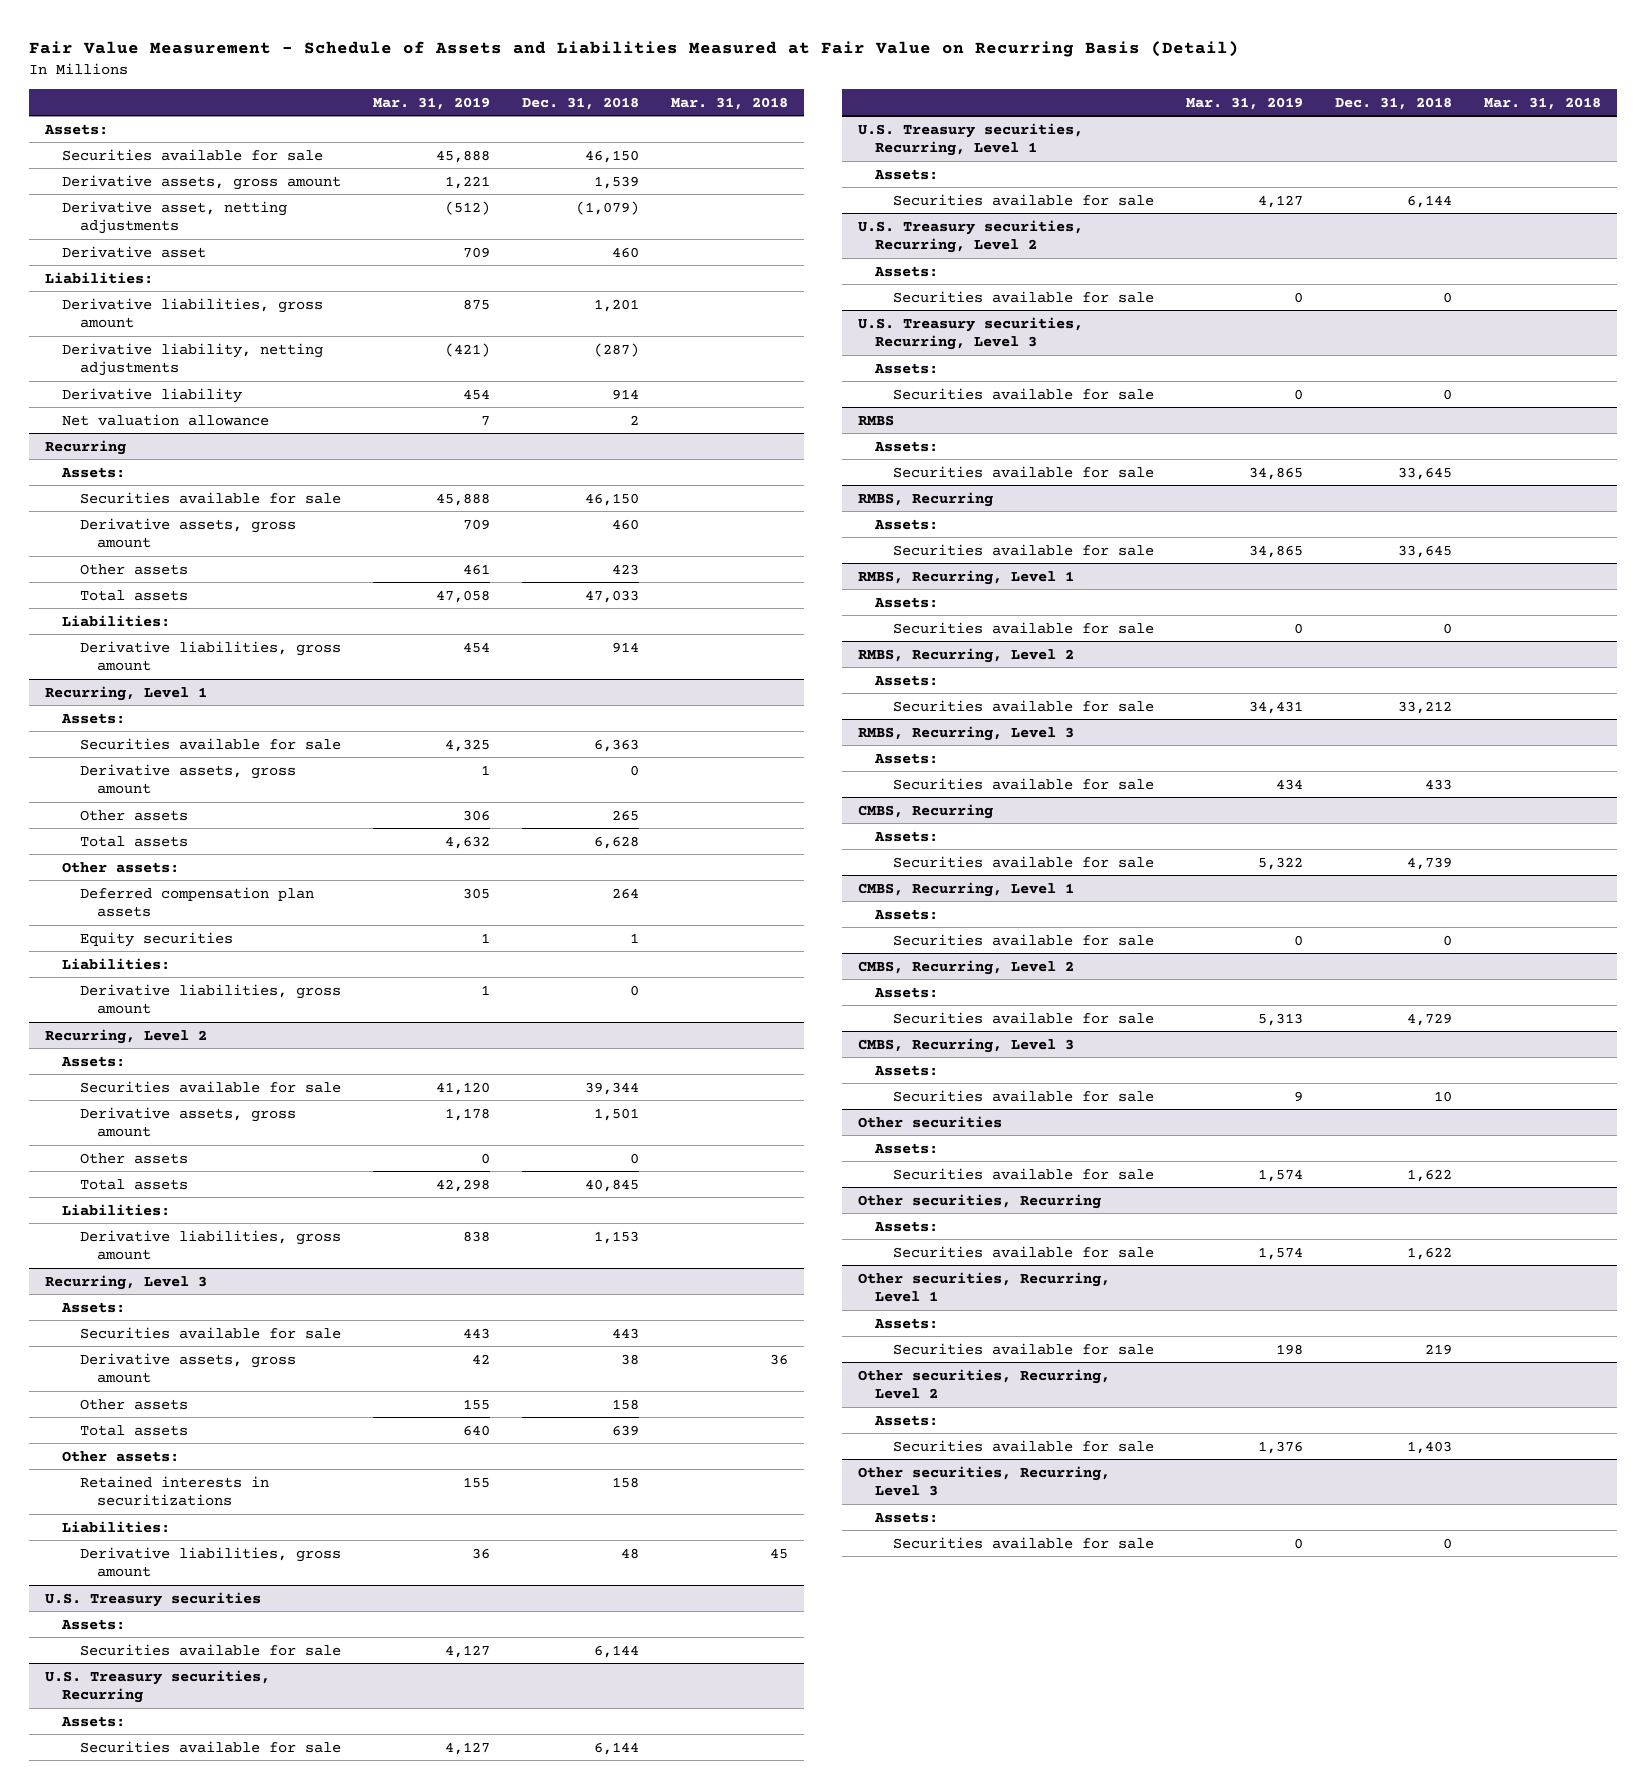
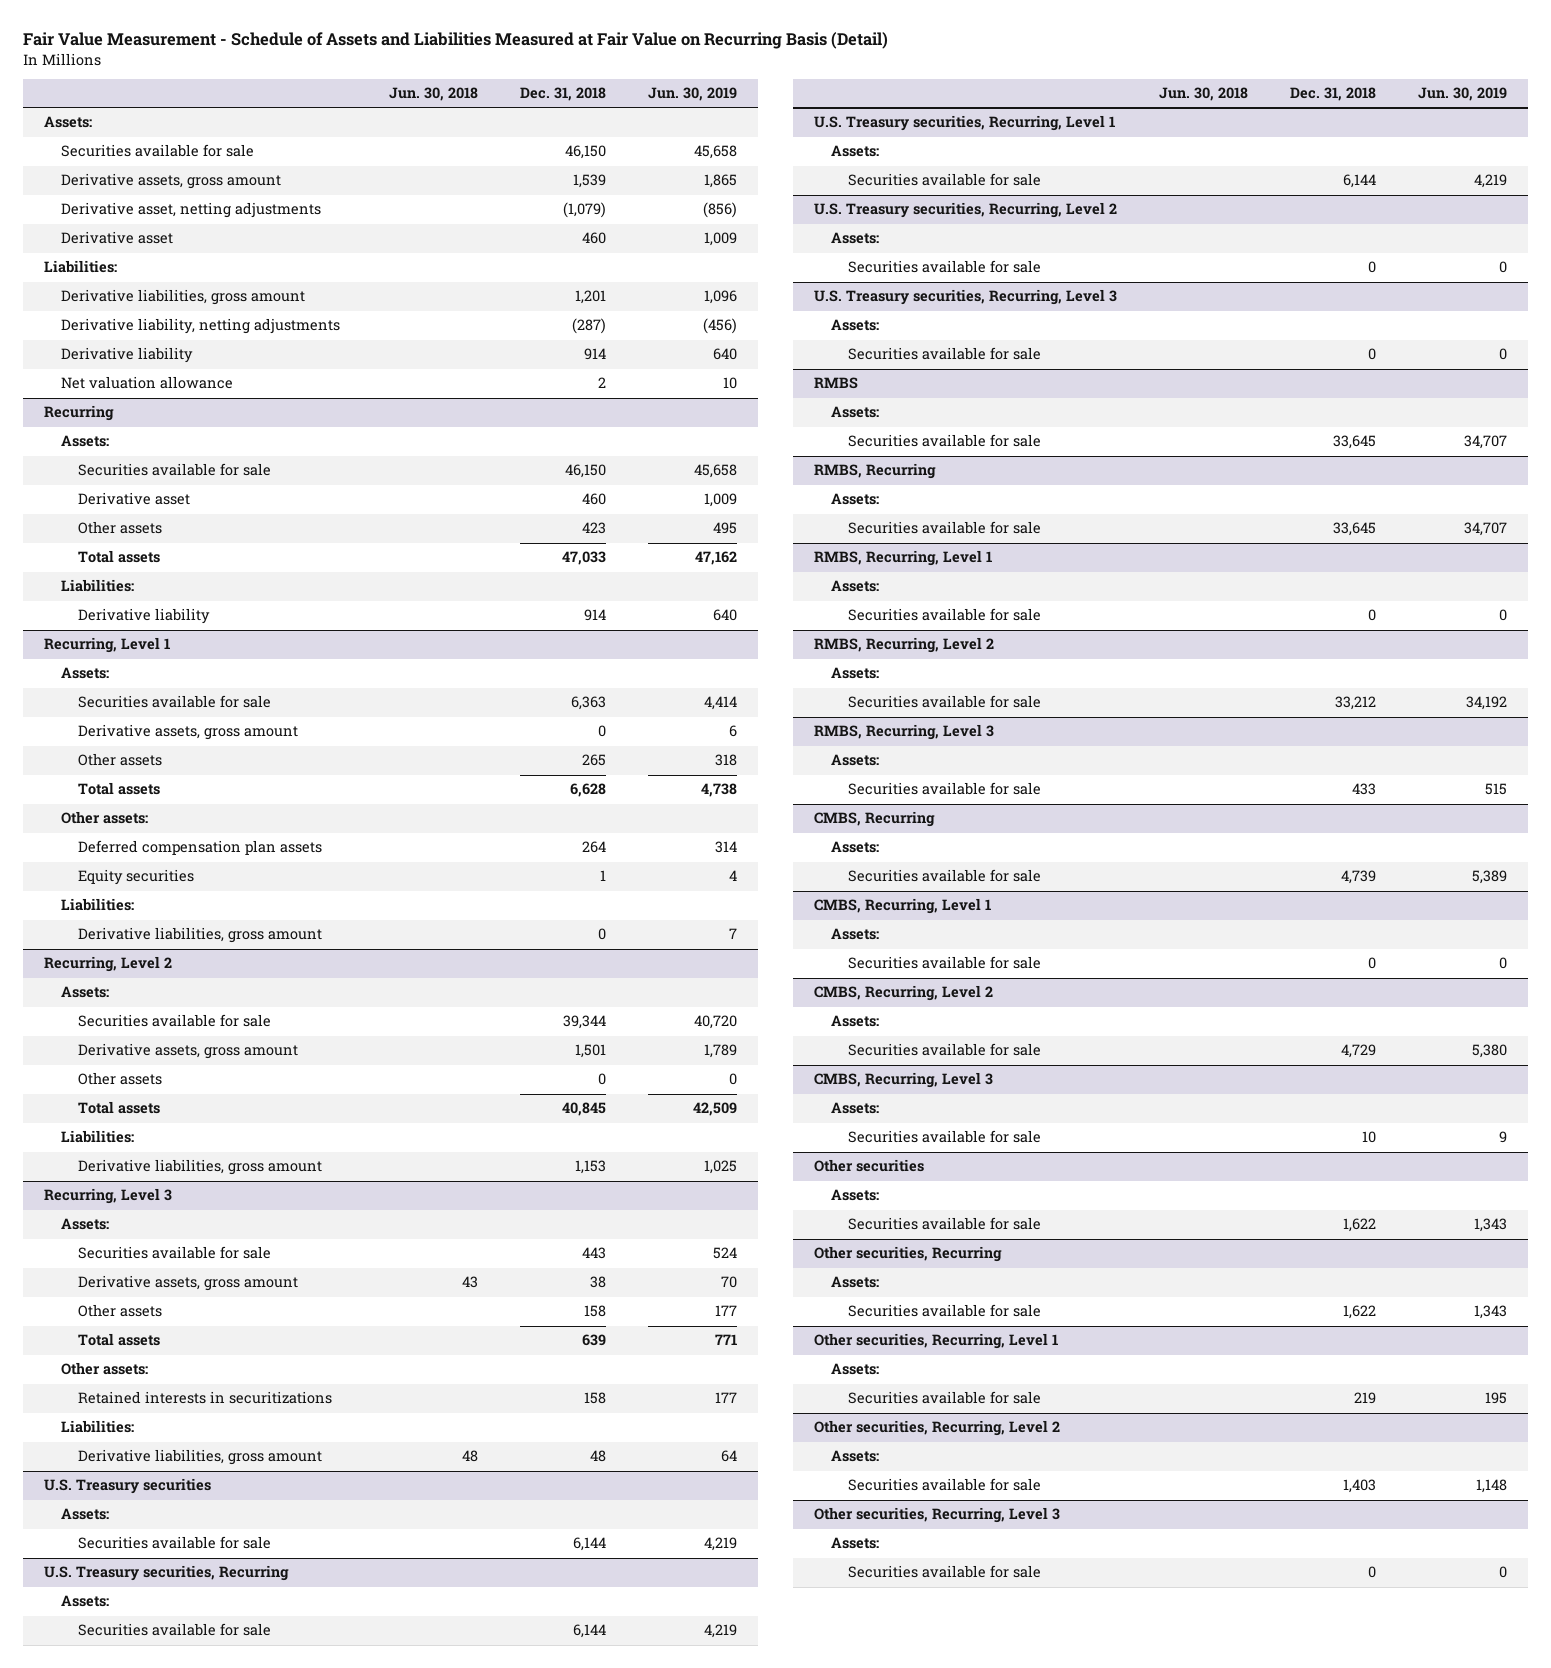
- | Mar. 31, 2019 | Dec. 31, 2018 | Mar. 31, 2018
+ | Jun. 30, 2018 | Dec. 31, 2018 | Jun. 30, 2019
@ Recurring
- Derivative assets, gross amount | 709 | 460 |
+ Derivative asset | | 460 | 1,009
- Derivative liabilities, gross amount | 454 | 914 |
+ Derivative liability | | 914 | 640

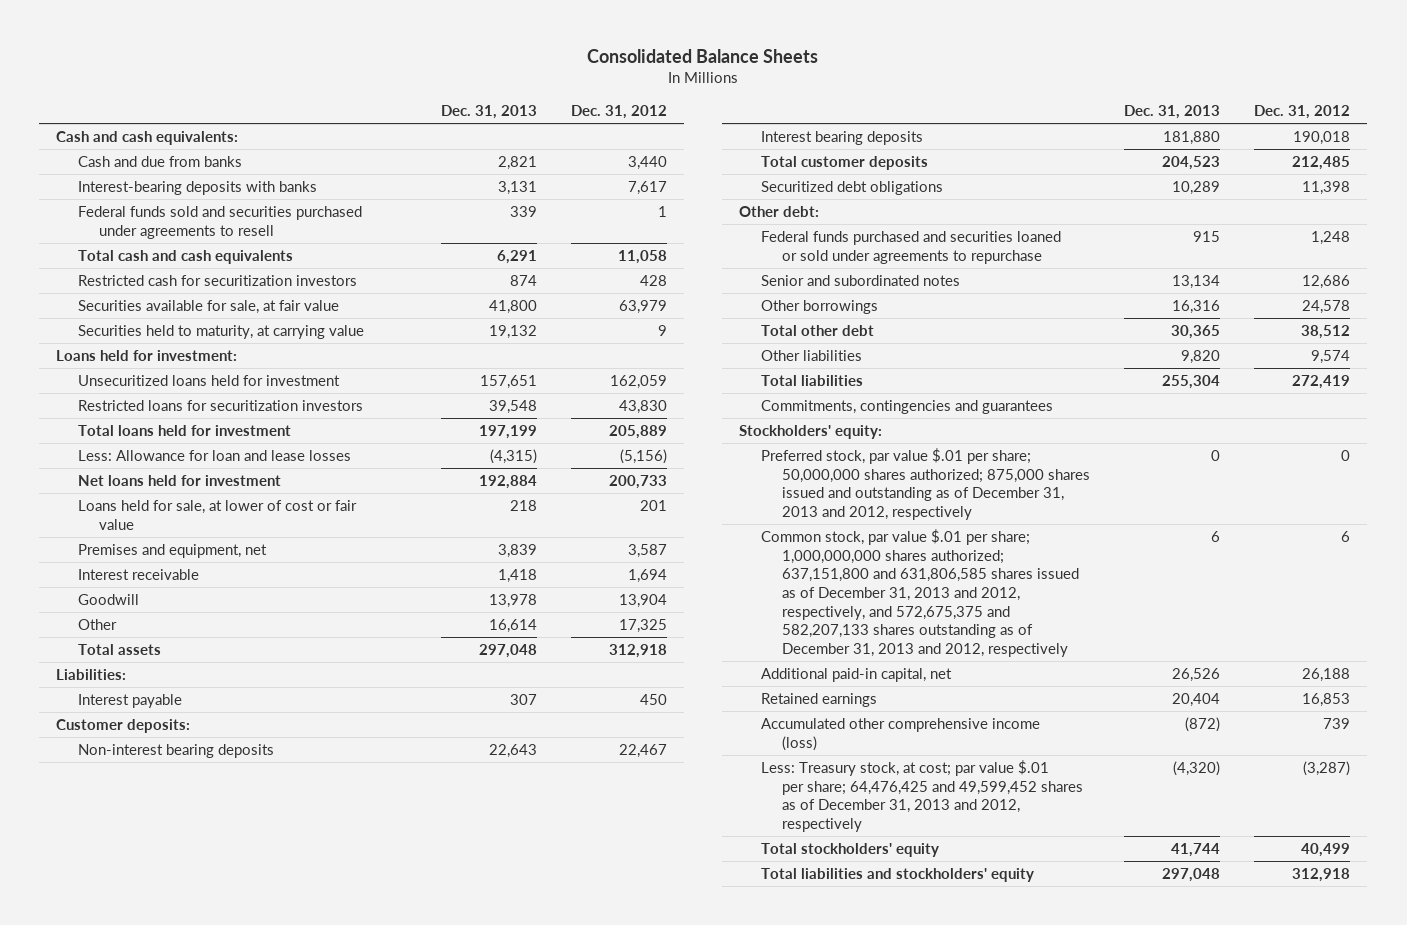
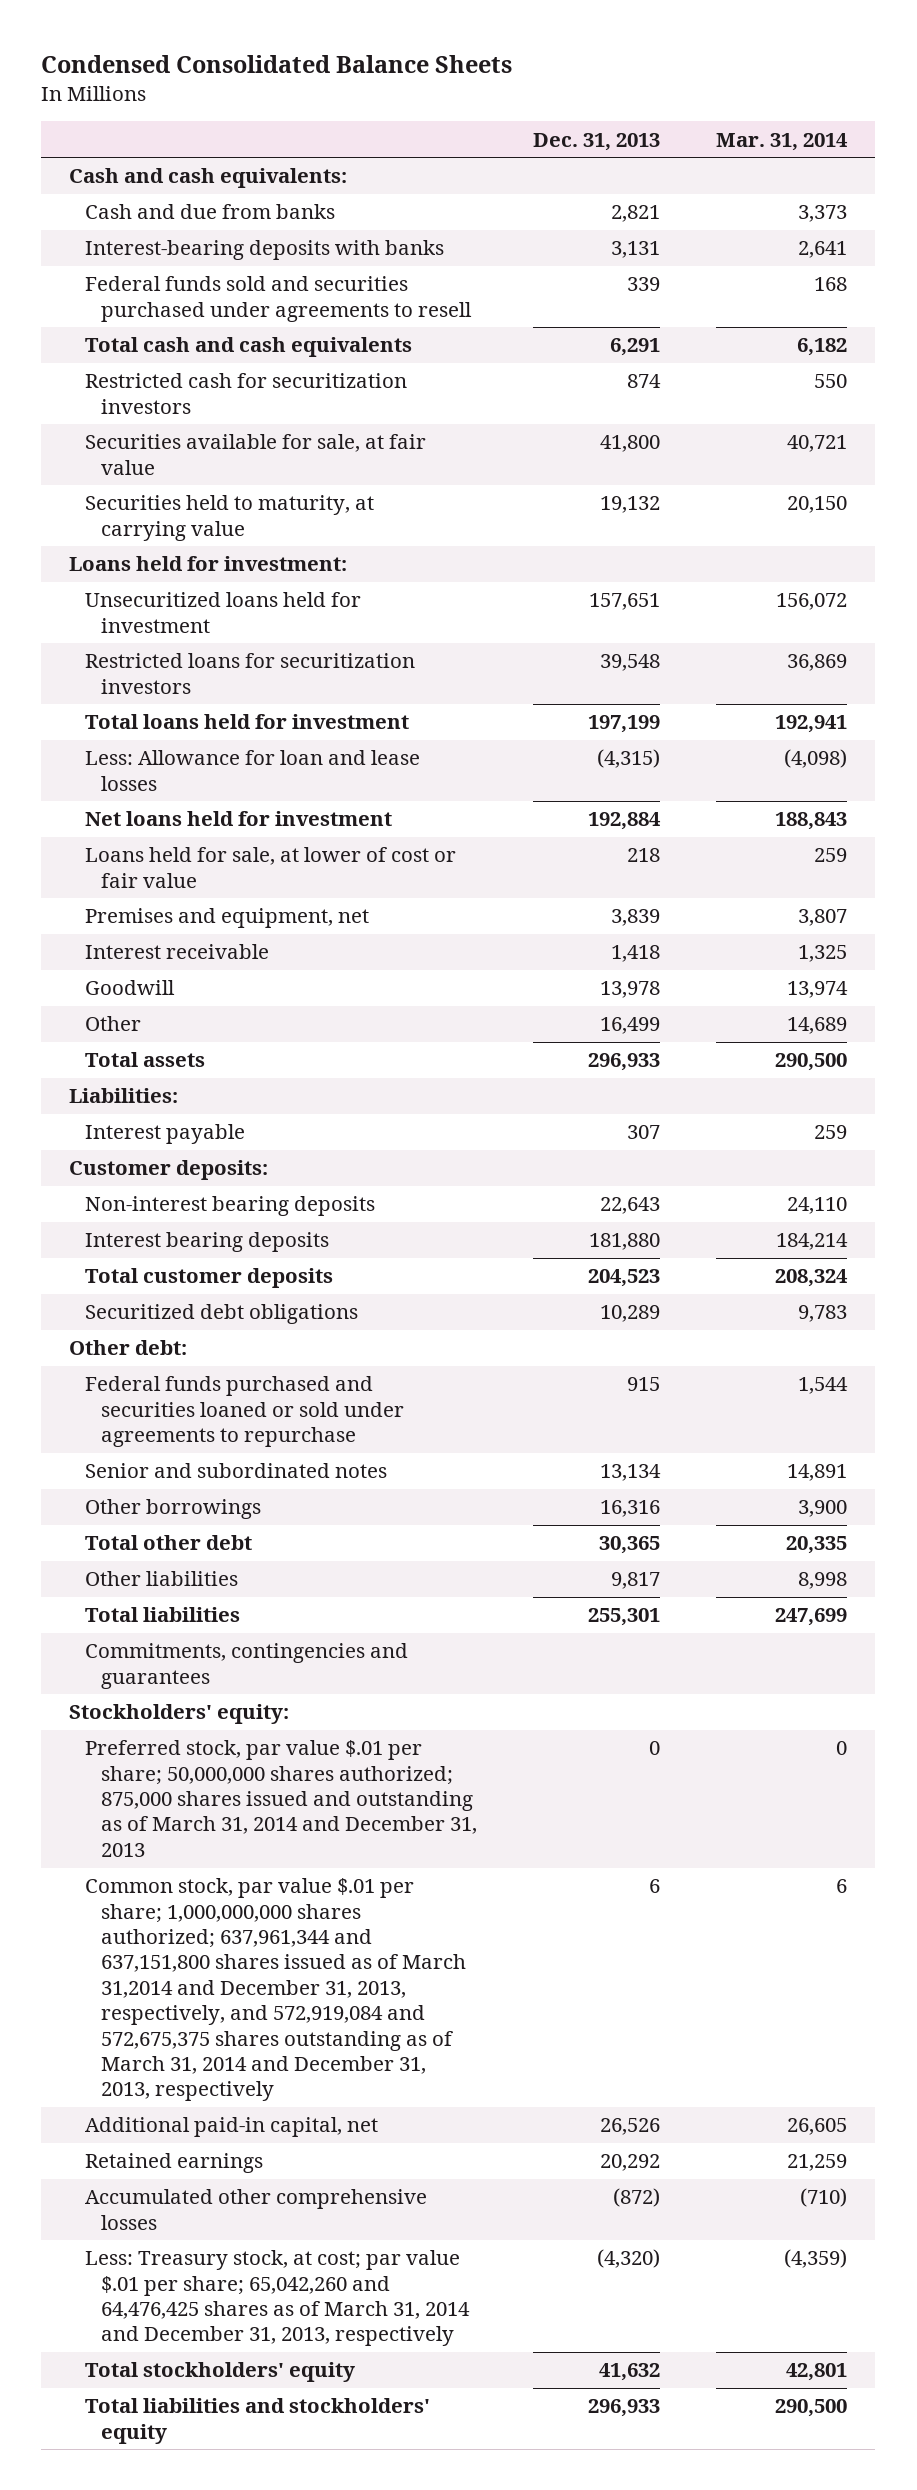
- Consolidated Balance Sheets
+ Condensed Consolidated Balance Sheets
- | Dec. 31, 2013 | Dec. 31, 2012
+ | Dec. 31, 2013 | Mar. 31, 2014
- Other | 16,614 | 17,325
- Total assets | 297,048 | 312,918
+ Other | 16,499 | 14,689
+ Total assets | 296,933 | 290,500
- Other liabilities | 9,820 | 9,574
- Total liabilities | 255,304 | 272,419
+ Other liabilities | 9,817 | 8,998
+ Total liabilities | 255,301 | 247,699
- Preferred stock, par value $.01 per share; 50,000,000 shares authorized; 875,000 shares issued and outstanding as of December 31, 2013 and 2012, respectively | 0 | 0
- Common stock, par value $.01 per share; 1,000,000,000 shares authorized; 637,151,800 and 631,806,585 shares issued as of December 31, 2013 and 2012, respectively, and 572,675,375 and 582,207,133 shares outstanding as of December 31, 2013 and 2012, respectively | 6 | 6
+ Preferred stock, par value $.01 per share; 50,000,000 shares authorized; 875,000 shares issued and outstanding as of March 31, 2014 and December 31, 2013 | 0 | 0
+ Common stock, par value $.01 per share; 1,000,000,000 shares authorized; 637,961,344 and 637,151,800 shares issued as of March 31,2014 and December 31, 2013, respectively, and 572,919,084 and 572,675,375 shares outstanding as of March 31, 2014 and December 31, 2013, respectively | 6 | 6
- Retained earnings | 20,404 | 16,853
- Accumulated other comprehensive income (loss) | (872) | 739
- Less: Treasury stock, at cost; par value $.01 per share; 64,476,425 and 49,599,452 shares as of December 31, 2013 and 2012, respectively | (4,320) | (3,287)
- Total stockholders' equity | 41,744 | 40,499
- Total liabilities and stockholders' equity | 297,048 | 312,918
+ Retained earnings | 20,292 | 21,259
+ Accumulated other comprehensive losses | (872) | (710)
+ Less: Treasury stock, at cost; par value $.01 per share; 65,042,260 and 64,476,425 shares as of March 31, 2014 and December 31, 2013, respectively | (4,320) | (4,359)
+ Total stockholders' equity | 41,632 | 42,801
+ Total liabilities and stockholders' equity | 296,933 | 290,500

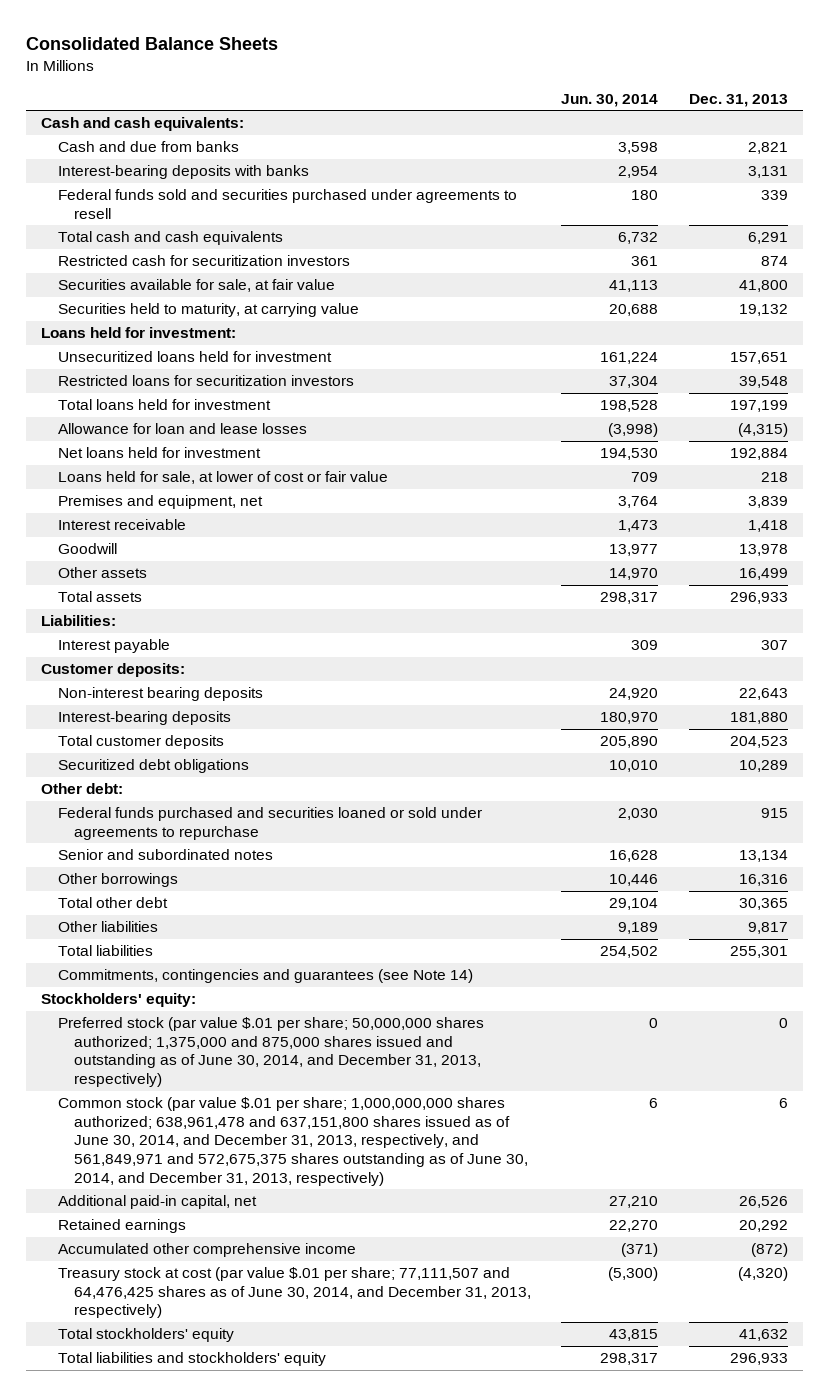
- Condensed Consolidated Balance Sheets
+ Consolidated Balance Sheets
- | Dec. 31, 2013 | Mar. 31, 2014
+ | Jun. 30, 2014 | Dec. 31, 2013
- Less: Allowance for loan and lease losses | (4,315) | (4,098)
+ Allowance for loan and lease losses | (3,998) | (4,315)
- Other | 16,499 | 14,689
+ Other assets | 14,970 | 16,499
- Interest bearing deposits | 181,880 | 184,214
+ Interest-bearing deposits | 180,970 | 181,880
- Commitments, contingencies and guarantees
+ Commitments, contingencies and guarantees (see Note 14)
- Preferred stock, par value $.01 per share; 50,000,000 shares authorized; 875,000 shares issued and outstanding as of March 31, 2014 and December 31, 2013 | 0 | 0
- Common stock, par value $.01 per share; 1,000,000,000 shares authorized; 637,961,344 and 637,151,800 shares issued as of March 31,2014 and December 31, 2013, respectively, and 572,919,084 and 572,675,375 shares outstanding as of March 31, 2014 and December 31, 2013, respectively | 6 | 6
+ Preferred stock (par value $.01 per share; 50,000,000 shares authorized; 1,375,000 and 875,000 shares issued and outstanding as of June 30, 2014, and December 31, 2013, respectively) | 0 | 0
+ Common stock (par value $.01 per share; 1,000,000,000 shares authorized; 638,961,478 and 637,151,800 shares issued as of June 30, 2014, and December 31, 2013, respectively, and 561,849,971 and 572,675,375 shares outstanding as of June 30, 2014, and December 31, 2013, respectively) | 6 | 6
- Accumulated other comprehensive losses | (872) | (710)
- Less: Treasury stock, at cost; par value $.01 per share; 65,042,260 and 64,476,425 shares as of March 31, 2014 and December 31, 2013, respectively | (4,320) | (4,359)
+ Accumulated other comprehensive income | (371) | (872)
+ Treasury stock at cost (par value $.01 per share; 77,111,507 and 64,476,425 shares as of June 30, 2014, and December 31, 2013, respectively) | (5,300) | (4,320)

